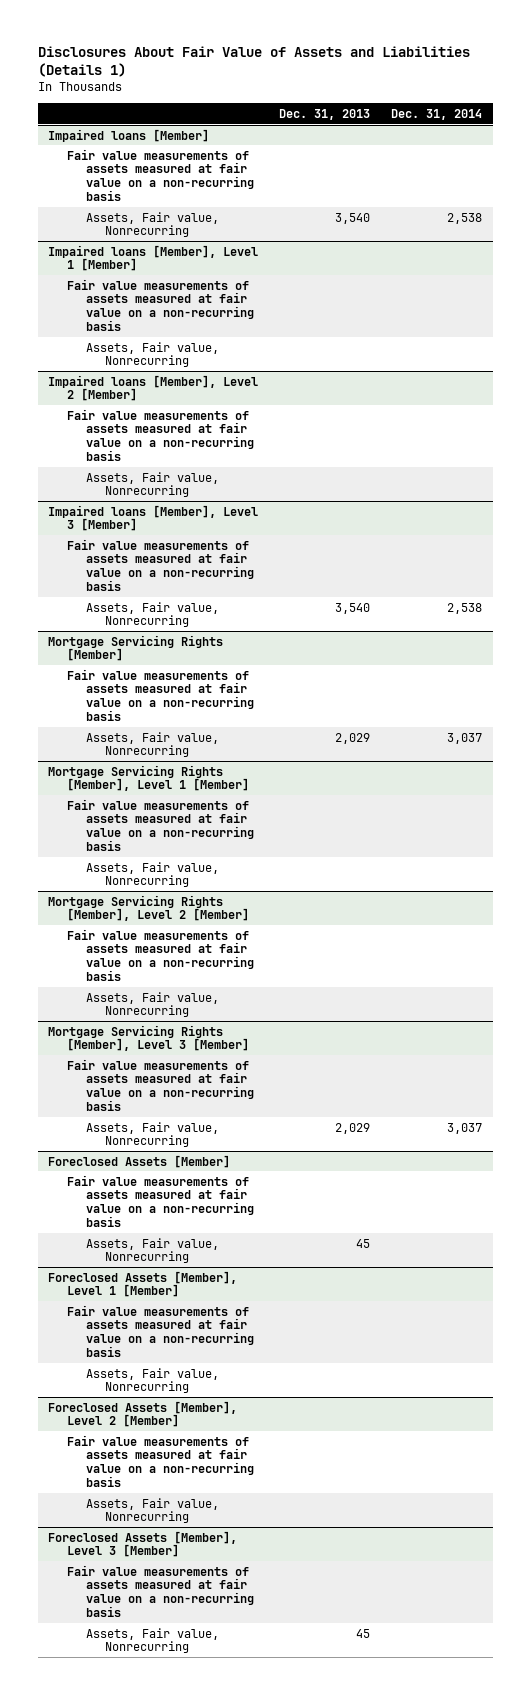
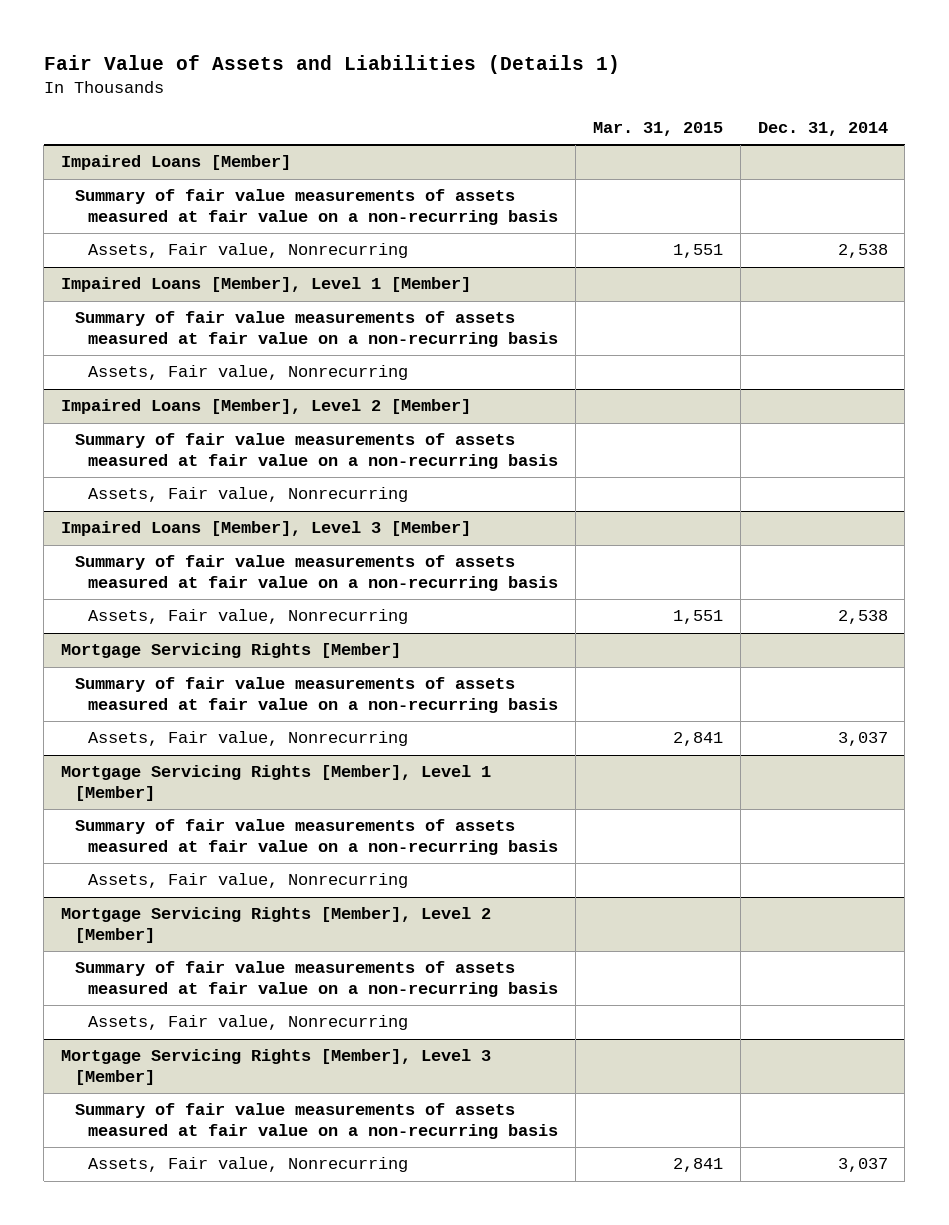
- Disclosures About Fair Value of Assets and Liabilities (Details 1)
+ Fair Value of Assets and Liabilities (Details 1)
- | Dec. 31, 2013 | Dec. 31, 2014
+ | Mar. 31, 2015 | Dec. 31, 2014
- Impaired loans [Member]
- Fair value measurements of assets measured at fair value on a non-recurring basis
+ Impaired Loans [Member]
+ Summary of fair value measurements of assets measured at fair value on a non-recurring basis
- Impaired loans [Member], Level 1 [Member]
- Fair value measurements of assets measured at fair value on a non-recurring basis
+ Impaired Loans [Member], Level 1 [Member]
+ Summary of fair value measurements of assets measured at fair value on a non-recurring basis
- Impaired loans [Member], Level 2 [Member]
- Fair value measurements of assets measured at fair value on a non-recurring basis
+ Impaired Loans [Member], Level 2 [Member]
+ Summary of fair value measurements of assets measured at fair value on a non-recurring basis
- Impaired loans [Member], Level 3 [Member]
- Fair value measurements of assets measured at fair value on a non-recurring basis
+ Impaired Loans [Member], Level 3 [Member]
+ Summary of fair value measurements of assets measured at fair value on a non-recurring basis
@ Mortgage Servicing Rights [Member]
- Fair value measurements of assets measured at fair value on a non-recurring basis
+ Summary of fair value measurements of assets measured at fair value on a non-recurring basis
@ Mortgage Servicing Rights [Member], Level 1 [Member]
- Fair value measurements of assets measured at fair value on a non-recurring basis
+ Summary of fair value measurements of assets measured at fair value on a non-recurring basis
@ Mortgage Servicing Rights [Member], Level 2 [Member]
- Fair value measurements of assets measured at fair value on a non-recurring basis
+ Summary of fair value measurements of assets measured at fair value on a non-recurring basis
@ Mortgage Servicing Rights [Member], Level 3 [Member]
- Fair value measurements of assets measured at fair value on a non-recurring basis
+ Summary of fair value measurements of assets measured at fair value on a non-recurring basis
- Foreclosed Assets [Member]
- Fair value measurements of assets measured at fair value on a non-recurring basis
- Assets, Fair value, Nonrecurring | 45 |
- Foreclosed Assets [Member], Level 1 [Member]
- Fair value measurements of assets measured at fair value on a non-recurring basis
- Assets, Fair value, Nonrecurring
- Foreclosed Assets [Member], Level 2 [Member]
- Fair value measurements of assets measured at fair value on a non-recurring basis
- Assets, Fair value, Nonrecurring
- Foreclosed Assets [Member], Level 3 [Member]
- Fair value measurements of assets measured at fair value on a non-recurring basis
- Assets, Fair value, Nonrecurring | 45 |

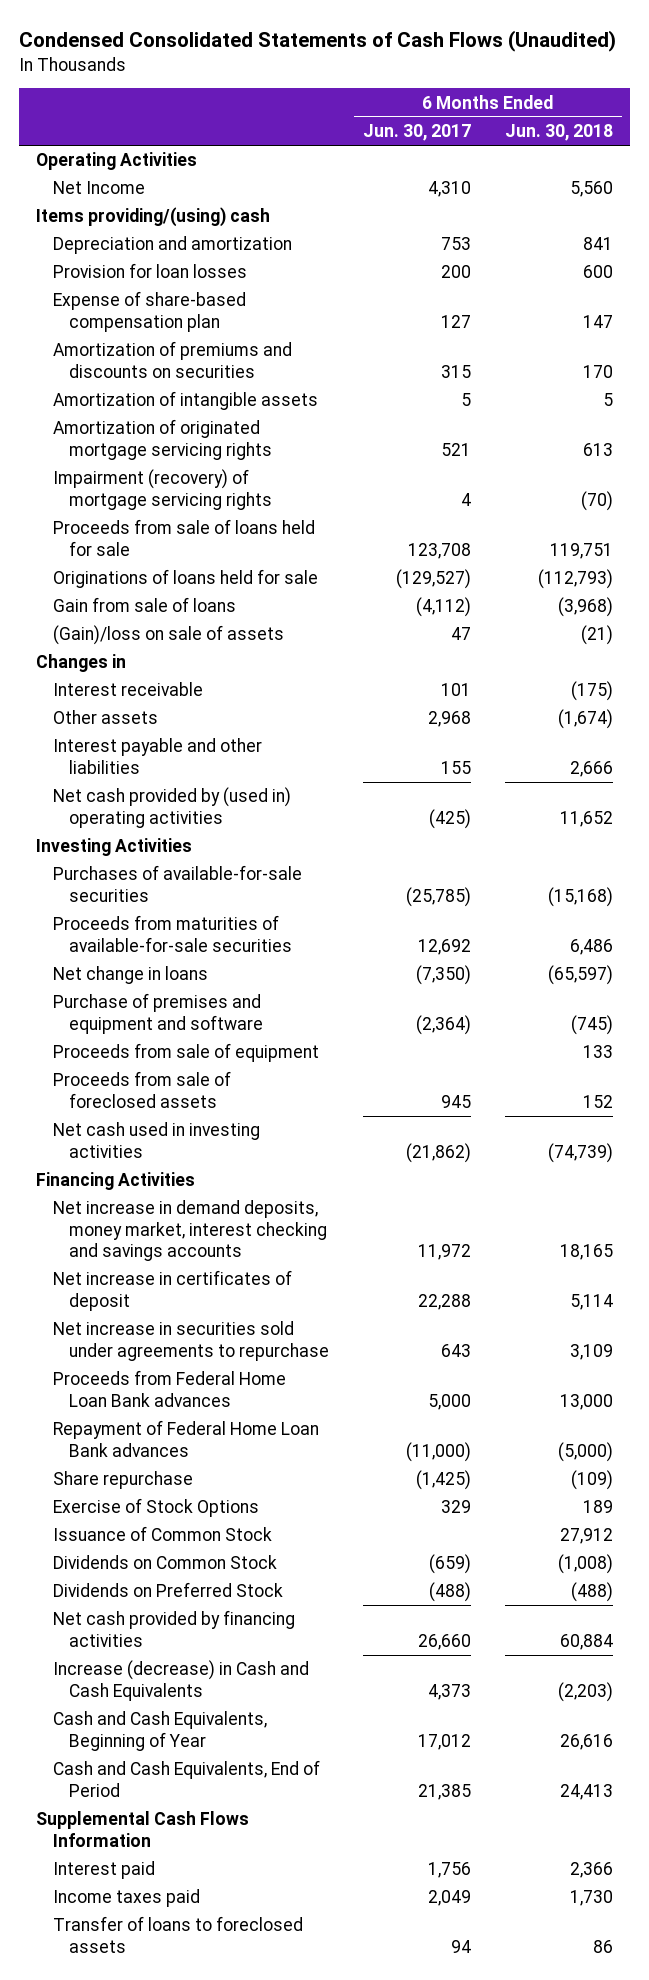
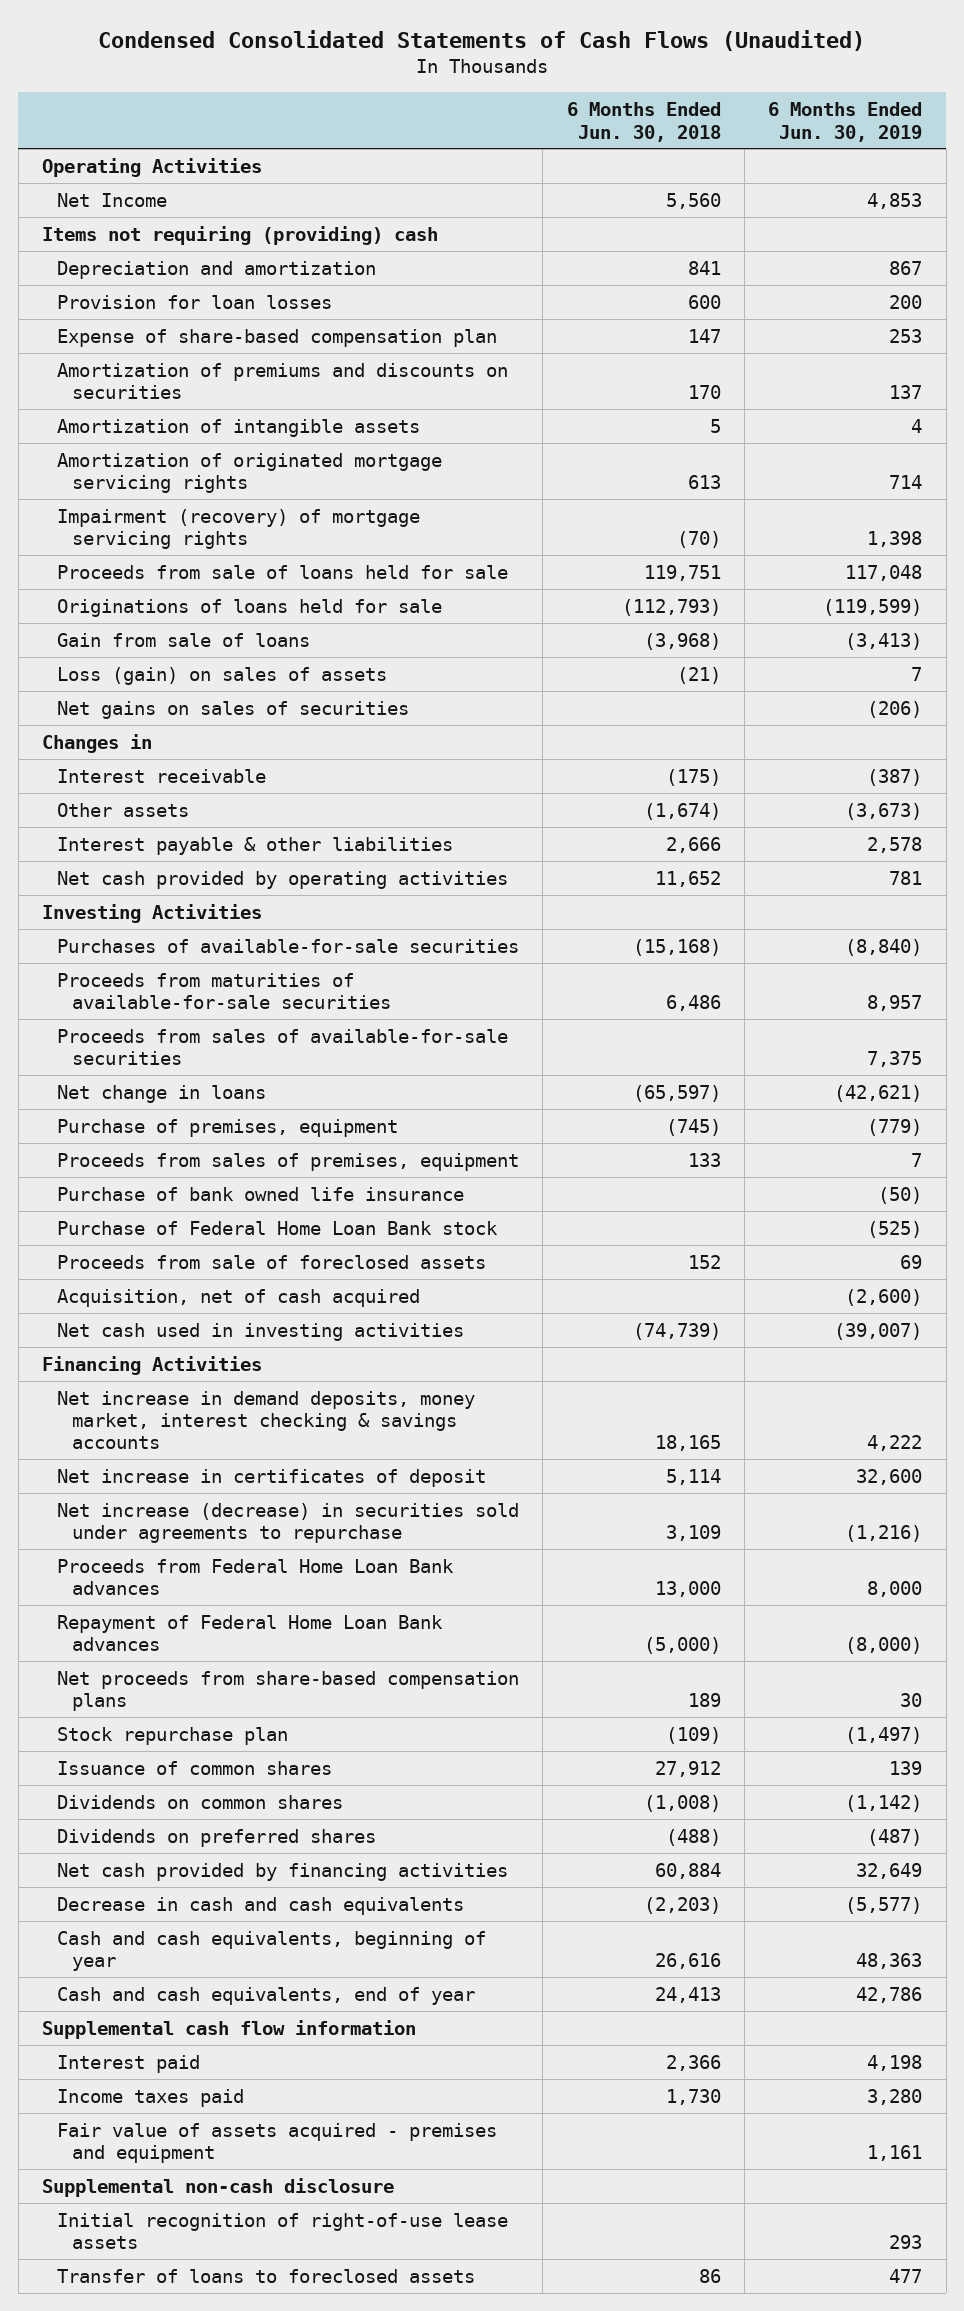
- | 6 Months Ended Jun. 30, 2017 | 6 Months Ended Jun. 30, 2018
+ | 6 Months Ended Jun. 30, 2018 | 6 Months Ended Jun. 30, 2019
- Items providing/(using) cash
+ Items not requiring (providing) cash
- (Gain)/loss on sale of assets | 47 | (21)
+ Loss (gain) on sales of assets | (21) | 7
+ Net gains on sales of securities | | (206)
- Interest payable and other liabilities | 155 | 2,666
- Net cash provided by (used in) operating activities | (425) | 11,652
+ Interest payable & other liabilities | 2,666 | 2,578
+ Net cash provided by operating activities | 11,652 | 781
+ Proceeds from sales of available-for-sale securities | | 7,375
- Purchase of premises and equipment and software | (2,364) | (745)
- Proceeds from sale of equipment | | 133
+ Purchase of premises, equipment | (745) | (779)
+ Proceeds from sales of premises, equipment | 133 | 7
+ Purchase of bank owned life insurance | | (50)
+ Purchase of Federal Home Loan Bank stock | | (525)
+ Acquisition, net of cash acquired | | (2,600)
- Net increase in demand deposits, money market, interest checking and savings accounts | 11,972 | 18,165
+ Net increase in demand deposits, money market, interest checking & savings accounts | 18,165 | 4,222
- Net increase in securities sold under agreements to repurchase | 643 | 3,109
+ Net increase (decrease) in securities sold under agreements to repurchase | 3,109 | (1,216)
- Share repurchase | (1,425) | (109)
- Exercise of Stock Options | 329 | 189
- Issuance of Common Stock | | 27,912
- Dividends on Common Stock | (659) | (1,008)
- Dividends on Preferred Stock | (488) | (488)
+ Net proceeds from share-based compensation plans | 189 | 30
+ Stock repurchase plan | (109) | (1,497)
+ Issuance of common shares | 27,912 | 139
+ Dividends on common shares | (1,008) | (1,142)
+ Dividends on preferred shares | (488) | (487)
- Increase (decrease) in Cash and Cash Equivalents | 4,373 | (2,203)
- Cash and Cash Equivalents, Beginning of Year | 17,012 | 26,616
- Cash and Cash Equivalents, End of Period | 21,385 | 24,413
- Supplemental Cash Flows Information
+ Decrease in cash and cash equivalents | (2,203) | (5,577)
+ Cash and cash equivalents, beginning of year | 26,616 | 48,363
+ Cash and cash equivalents, end of year | 24,413 | 42,786
+ Supplemental cash flow information
+ Fair value of assets acquired - premises and equipment | | 1,161
+ Supplemental non-cash disclosure
+ Initial recognition of right-of-use lease assets | | 293

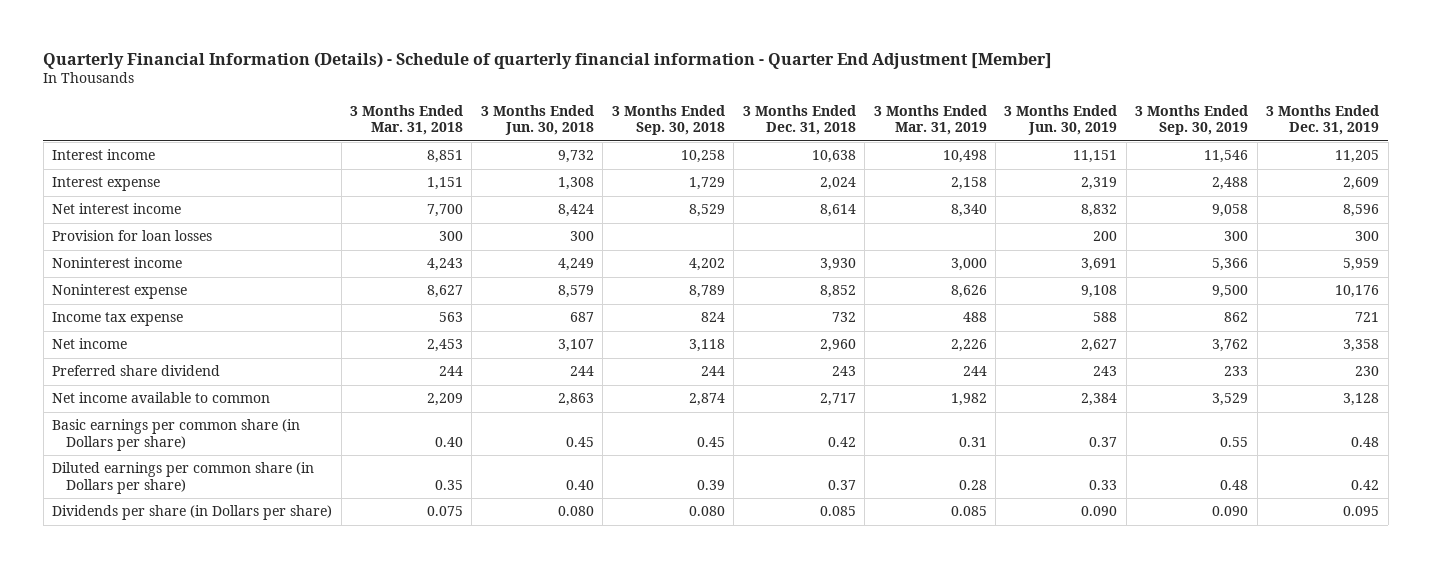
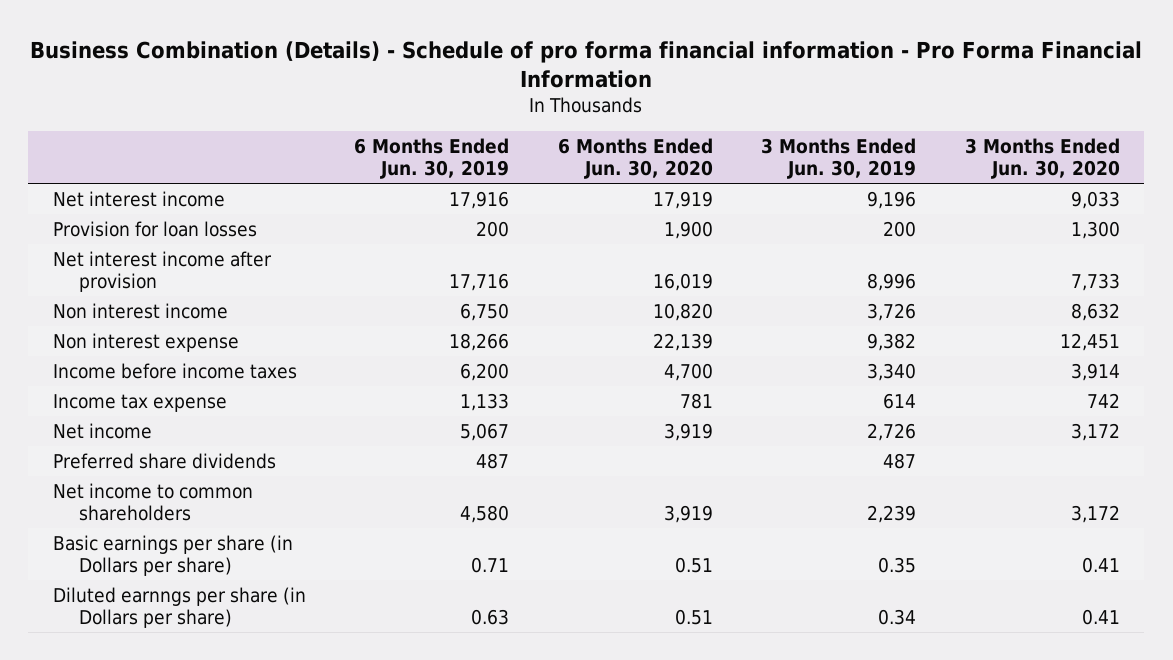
- Quarterly Financial Information (Details) - Schedule of quarterly financial information - Quarter End Adjustment [Member]
+ Business Combination (Details) - Schedule of pro forma financial information - Pro Forma Financial Information
- | 3 Months Ended Mar. 31, 2018 | 3 Months Ended Jun. 30, 2018 | 3 Months Ended Sep. 30, 2018 | 3 Months Ended Dec. 31, 2018 | 3 Months Ended Mar. 31, 2019 | 3 Months Ended Jun. 30, 2019 | 3 Months Ended Sep. 30, 2019 | 3 Months Ended Dec. 31, 2019
+ | 6 Months Ended Jun. 30, 2019 | 6 Months Ended Jun. 30, 2020 | 3 Months Ended Jun. 30, 2019 | 3 Months Ended Jun. 30, 2020
- Interest income | 8,851 | 9,732 | 10,258 | 10,638 | 10,498 | 11,151 | 11,546 | 11,205
- Interest expense | 1,151 | 1,308 | 1,729 | 2,024 | 2,158 | 2,319 | 2,488 | 2,609
- Net interest income | 7,700 | 8,424 | 8,529 | 8,614 | 8,340 | 8,832 | 9,058 | 8,596
+ Net interest income | 17,916 | 17,919 | 9,196 | 9,033
- Noninterest income | 4,243 | 4,249 | 4,202 | 3,930 | 3,000 | 3,691 | 5,366 | 5,959
- Noninterest expense | 8,627 | 8,579 | 8,789 | 8,852 | 8,626 | 9,108 | 9,500 | 10,176
- Income tax expense | 563 | 687 | 824 | 732 | 488 | 588 | 862 | 721
- Net income | 2,453 | 3,107 | 3,118 | 2,960 | 2,226 | 2,627 | 3,762 | 3,358
- Preferred share dividend | 244 | 244 | 244 | 243 | 244 | 243 | 233 | 230
- Net income available to common | 2,209 | 2,863 | 2,874 | 2,717 | 1,982 | 2,384 | 3,529 | 3,128
- Basic earnings per common share (in Dollars per share) | 0.40 | 0.45 | 0.45 | 0.42 | 0.31 | 0.37 | 0.55 | 0.48
- Diluted earnings per common share (in Dollars per share) | 0.35 | 0.40 | 0.39 | 0.37 | 0.28 | 0.33 | 0.48 | 0.42
- Dividends per share (in Dollars per share) | 0.075 | 0.080 | 0.080 | 0.085 | 0.085 | 0.090 | 0.090 | 0.095
+ Net interest income after provision | 17,716 | 16,019 | 8,996 | 7,733
+ Non interest income | 6,750 | 10,820 | 3,726 | 8,632
+ Non interest expense | 18,266 | 22,139 | 9,382 | 12,451
+ Income before income taxes | 6,200 | 4,700 | 3,340 | 3,914
+ Income tax expense | 1,133 | 781 | 614 | 742
+ Net income | 5,067 | 3,919 | 2,726 | 3,172
+ Preferred share dividends | 487 | | 487 |
+ Net income to common shareholders | 4,580 | 3,919 | 2,239 | 3,172
+ Basic earnings per share (in Dollars per share) | 0.71 | 0.51 | 0.35 | 0.41
+ Diluted earnngs per share (in Dollars per share) | 0.63 | 0.51 | 0.34 | 0.41

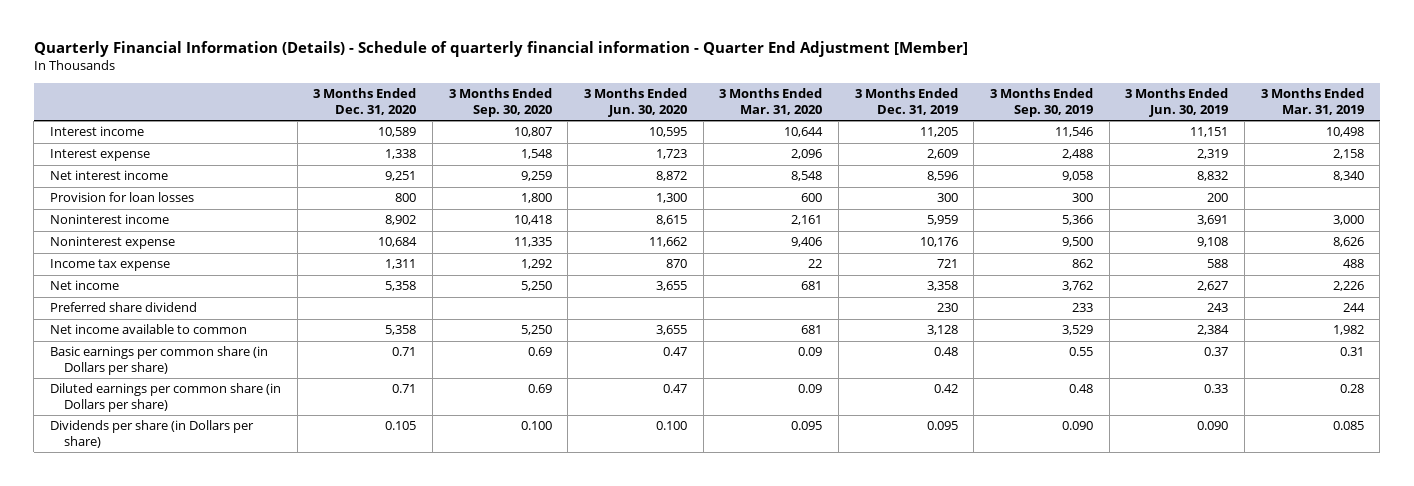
- Business Combination (Details) - Schedule of pro forma financial information - Pro Forma Financial Information
+ Quarterly Financial Information (Details) - Schedule of quarterly financial information - Quarter End Adjustment [Member]
- | 6 Months Ended Jun. 30, 2019 | 6 Months Ended Jun. 30, 2020 | 3 Months Ended Jun. 30, 2019 | 3 Months Ended Jun. 30, 2020
+ | 3 Months Ended Dec. 31, 2020 | 3 Months Ended Sep. 30, 2020 | 3 Months Ended Jun. 30, 2020 | 3 Months Ended Mar. 31, 2020 | 3 Months Ended Dec. 31, 2019 | 3 Months Ended Sep. 30, 2019 | 3 Months Ended Jun. 30, 2019 | 3 Months Ended Mar. 31, 2019
- Net interest income | 17,916 | 17,919 | 9,196 | 9,033
+ Interest income | 10,589 | 10,807 | 10,595 | 10,644 | 11,205 | 11,546 | 11,151 | 10,498
+ Interest expense | 1,338 | 1,548 | 1,723 | 2,096 | 2,609 | 2,488 | 2,319 | 2,158
+ Net interest income | 9,251 | 9,259 | 8,872 | 8,548 | 8,596 | 9,058 | 8,832 | 8,340
- Net interest income after provision | 17,716 | 16,019 | 8,996 | 7,733
- Non interest income | 6,750 | 10,820 | 3,726 | 8,632
- Non interest expense | 18,266 | 22,139 | 9,382 | 12,451
- Income before income taxes | 6,200 | 4,700 | 3,340 | 3,914
- Income tax expense | 1,133 | 781 | 614 | 742
- Net income | 5,067 | 3,919 | 2,726 | 3,172
- Preferred share dividends | 487 | | 487 |
- Net income to common shareholders | 4,580 | 3,919 | 2,239 | 3,172
- Basic earnings per share (in Dollars per share) | 0.71 | 0.51 | 0.35 | 0.41
- Diluted earnngs per share (in Dollars per share) | 0.63 | 0.51 | 0.34 | 0.41
+ Noninterest income | 8,902 | 10,418 | 8,615 | 2,161 | 5,959 | 5,366 | 3,691 | 3,000
+ Noninterest expense | 10,684 | 11,335 | 11,662 | 9,406 | 10,176 | 9,500 | 9,108 | 8,626
+ Income tax expense | 1,311 | 1,292 | 870 | 22 | 721 | 862 | 588 | 488
+ Net income | 5,358 | 5,250 | 3,655 | 681 | 3,358 | 3,762 | 2,627 | 2,226
+ Preferred share dividend | | | | | 230 | 233 | 243 | 244
+ Net income available to common | 5,358 | 5,250 | 3,655 | 681 | 3,128 | 3,529 | 2,384 | 1,982
+ Basic earnings per common share (in Dollars per share) | 0.71 | 0.69 | 0.47 | 0.09 | 0.48 | 0.55 | 0.37 | 0.31
+ Diluted earnings per common share (in Dollars per share) | 0.71 | 0.69 | 0.47 | 0.09 | 0.42 | 0.48 | 0.33 | 0.28
+ Dividends per share (in Dollars per share) | 0.105 | 0.100 | 0.100 | 0.095 | 0.095 | 0.090 | 0.090 | 0.085

